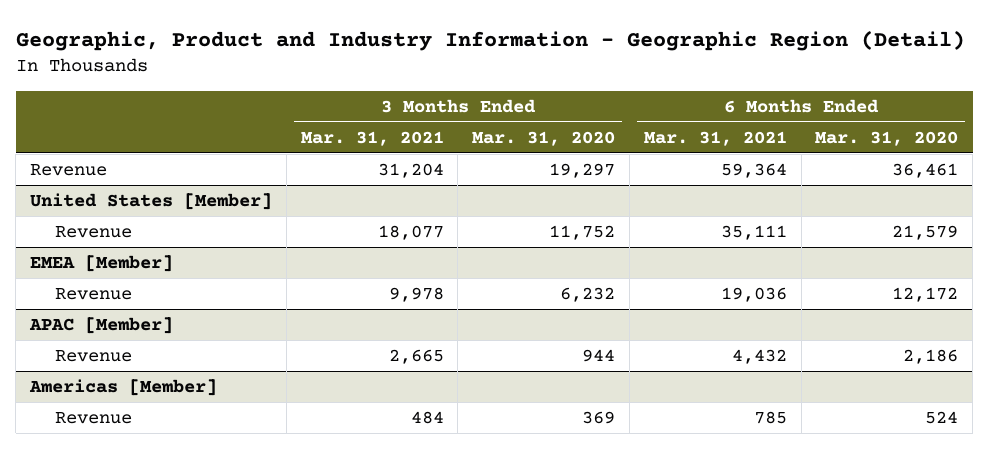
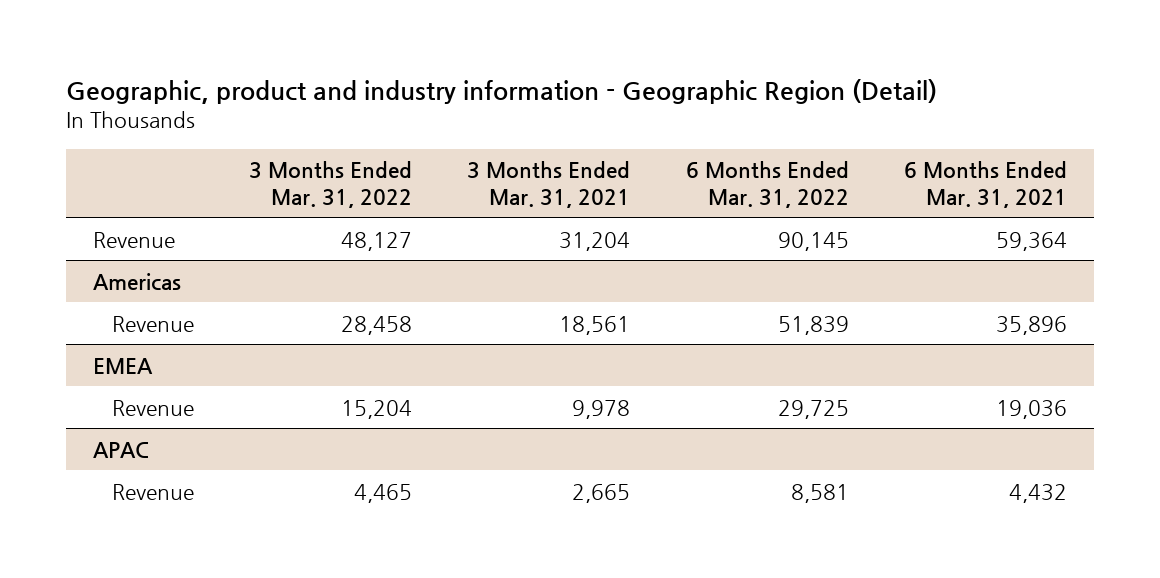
- Geographic, Product and Industry Information - Geographic Region (Detail)
+ Geographic, product and industry information - Geographic Region (Detail)
- | 3 Months Ended Mar. 31, 2021 | 3 Months Ended Mar. 31, 2020 | 6 Months Ended Mar. 31, 2021 | 6 Months Ended Mar. 31, 2020
+ | 3 Months Ended Mar. 31, 2022 | 3 Months Ended Mar. 31, 2021 | 6 Months Ended Mar. 31, 2022 | 6 Months Ended Mar. 31, 2021
- United States [Member]
- Revenue | 18,077 | 11,752 | 35,111 | 21,579
- EMEA [Member]
+ Americas
+ Revenue | 28,458 | 18,561 | 51,839 | 35,896
+ EMEA
- APAC [Member]
+ APAC
- Americas [Member]
- Revenue | 484 | 369 | 785 | 524

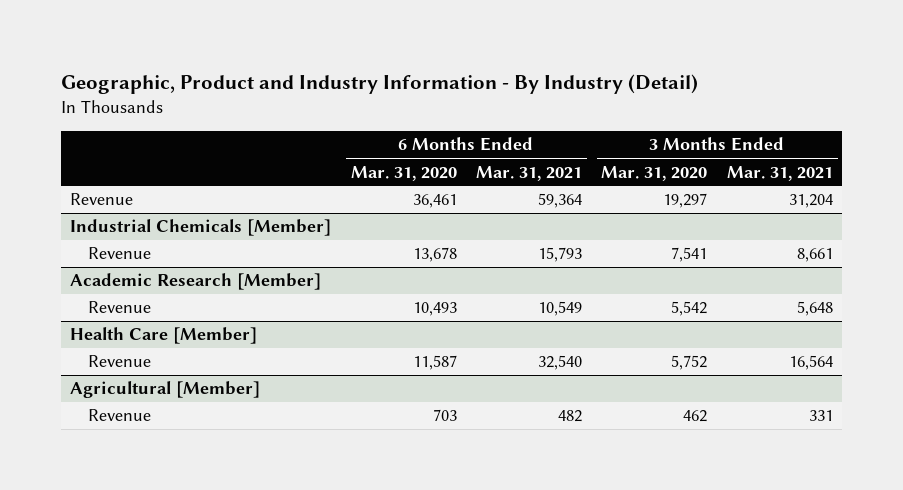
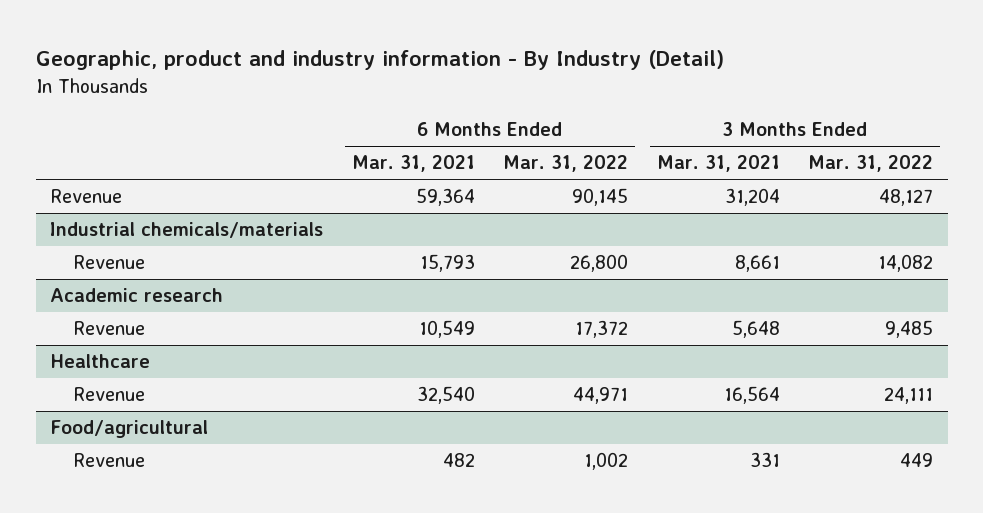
- Geographic, Product and Industry Information - By Industry (Detail)
+ Geographic, product and industry information - By Industry (Detail)
- | 6 Months Ended Mar. 31, 2020 | 6 Months Ended Mar. 31, 2021 | 3 Months Ended Mar. 31, 2020 | 3 Months Ended Mar. 31, 2021
+ | 6 Months Ended Mar. 31, 2021 | 6 Months Ended Mar. 31, 2022 | 3 Months Ended Mar. 31, 2021 | 3 Months Ended Mar. 31, 2022
- Industrial Chemicals [Member]
+ Industrial chemicals/materials
- Academic Research [Member]
+ Academic research
- Health Care [Member]
+ Healthcare
- Agricultural [Member]
+ Food/agricultural

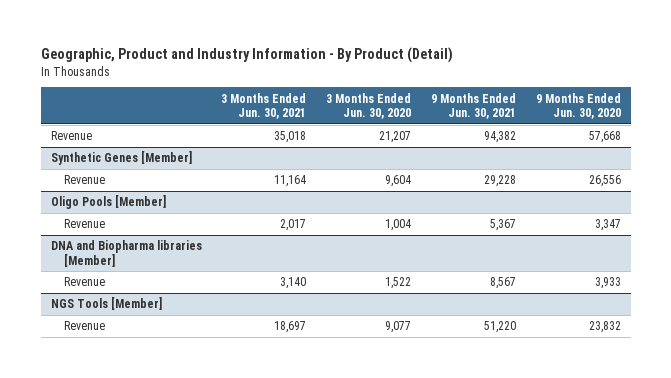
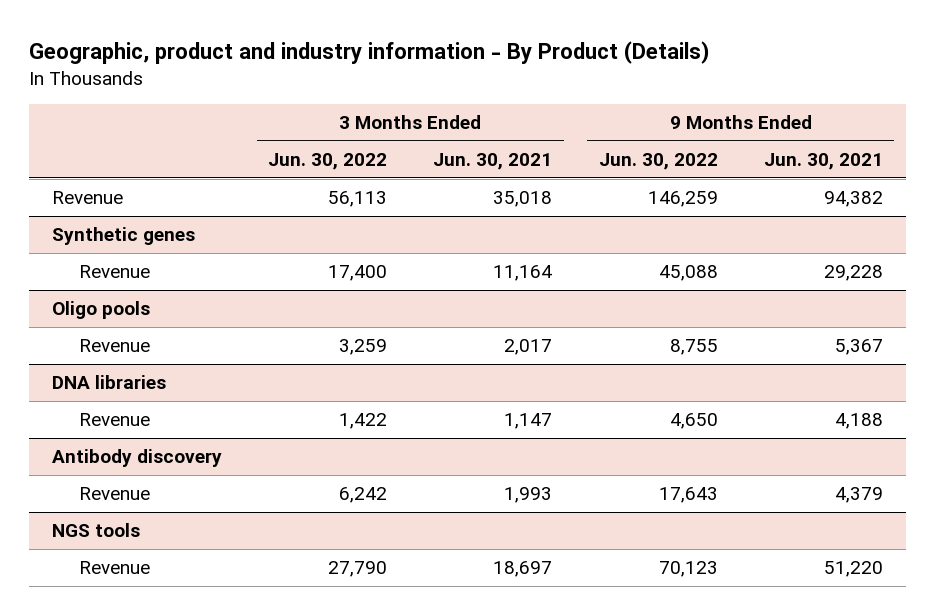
- Geographic, Product and Industry Information - By Product (Detail)
+ Geographic, product and industry information - By Product (Details)
- | 3 Months Ended Jun. 30, 2021 | 3 Months Ended Jun. 30, 2020 | 9 Months Ended Jun. 30, 2021 | 9 Months Ended Jun. 30, 2020
+ | 3 Months Ended Jun. 30, 2022 | 3 Months Ended Jun. 30, 2021 | 9 Months Ended Jun. 30, 2022 | 9 Months Ended Jun. 30, 2021
- Synthetic Genes [Member]
+ Synthetic genes
- Oligo Pools [Member]
+ Oligo pools
- DNA and Biopharma libraries [Member]
- Revenue | 3,140 | 1,522 | 8,567 | 3,933
- NGS Tools [Member]
+ DNA libraries
+ Revenue | 1,422 | 1,147 | 4,650 | 4,188
+ Antibody discovery
+ Revenue | 6,242 | 1,993 | 17,643 | 4,379
+ NGS tools

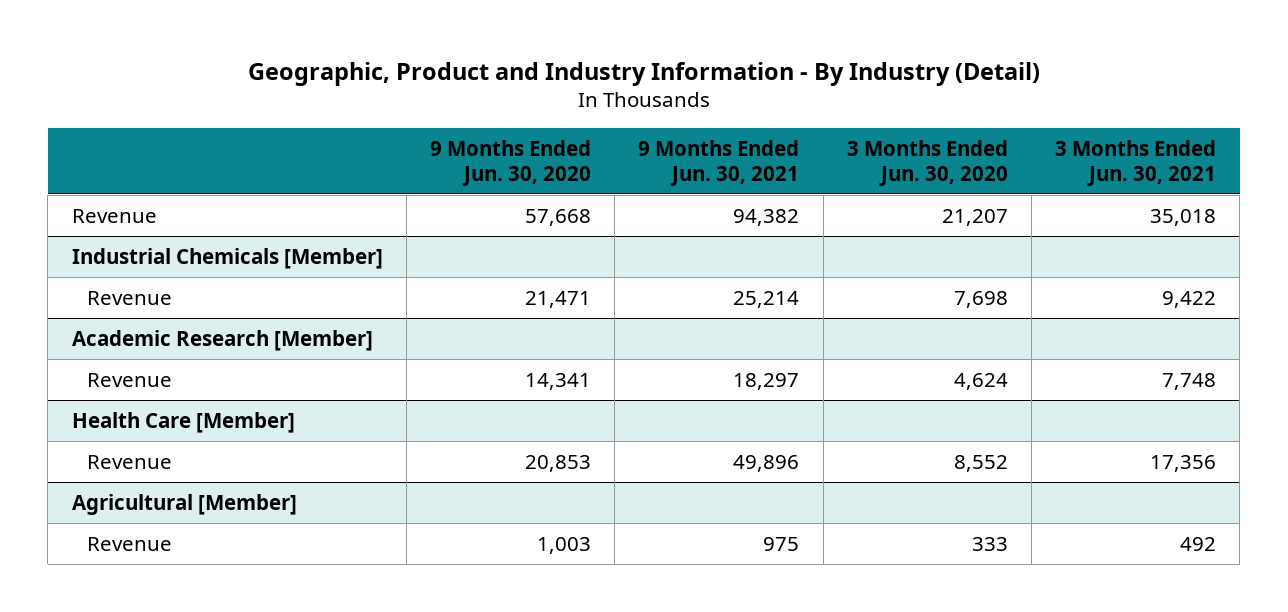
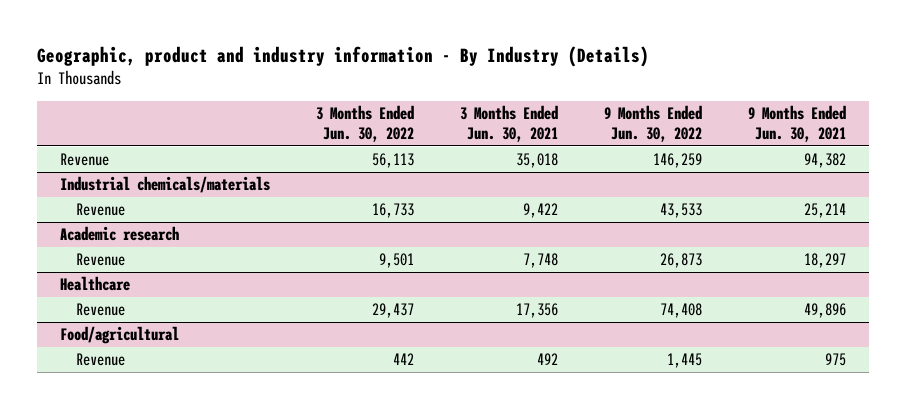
- Geographic, Product and Industry Information - By Industry (Detail)
+ Geographic, product and industry information - By Industry (Details)
- | 9 Months Ended Jun. 30, 2020 | 9 Months Ended Jun. 30, 2021 | 3 Months Ended Jun. 30, 2020 | 3 Months Ended Jun. 30, 2021
+ | 3 Months Ended Jun. 30, 2022 | 3 Months Ended Jun. 30, 2021 | 9 Months Ended Jun. 30, 2022 | 9 Months Ended Jun. 30, 2021
- Industrial Chemicals [Member]
+ Industrial chemicals/materials
- Academic Research [Member]
+ Academic research
- Health Care [Member]
+ Healthcare
- Agricultural [Member]
+ Food/agricultural

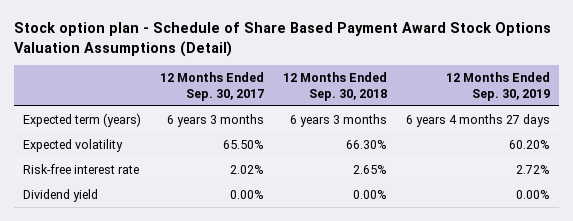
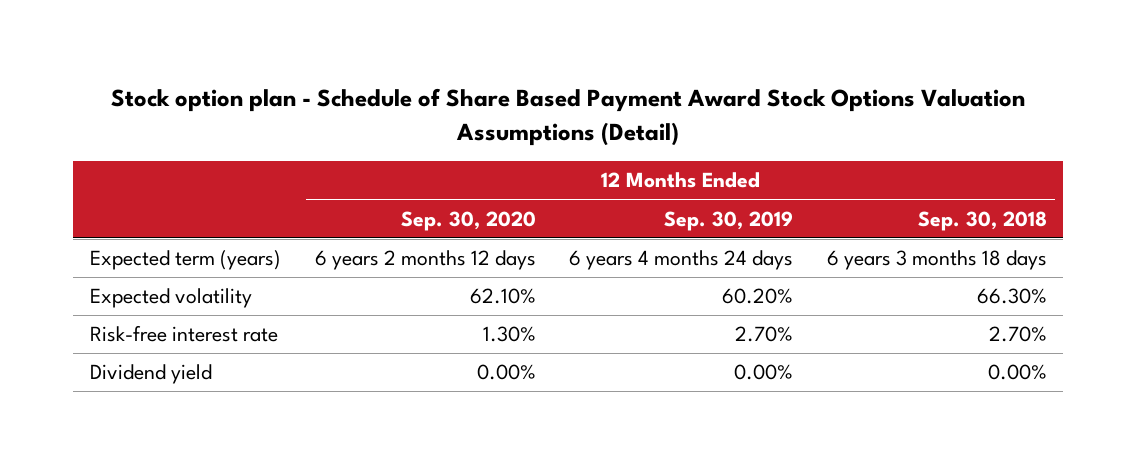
- | 12 Months Ended Sep. 30, 2017 | 12 Months Ended Sep. 30, 2018 | 12 Months Ended Sep. 30, 2019
+ | 12 Months Ended Sep. 30, 2020 | 12 Months Ended Sep. 30, 2019 | 12 Months Ended Sep. 30, 2018
- Expected term (years) | 6 years 3 months | 6 years 3 months | 6 years 4 months 27 days
+ Expected term (years) | 6 years 2 months 12 days | 6 years 4 months 24 days | 6 years 3 months 18 days
- Risk-free interest rate | 2.02% | 2.65% | 2.72%
+ Risk-free interest rate | 1.30% | 2.70% | 2.70%

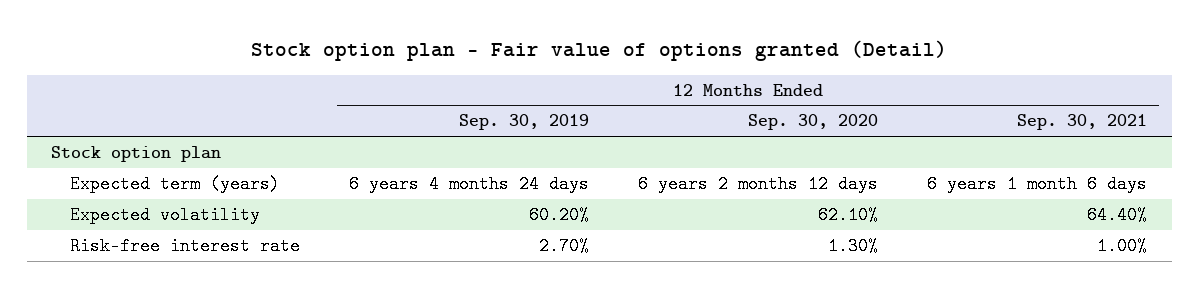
- Stock option plan - Schedule of Share Based Payment Award Stock Options Valuation Assumptions (Detail)
+ Stock option plan - Fair value of options granted (Detail)
- | 12 Months Ended Sep. 30, 2020 | 12 Months Ended Sep. 30, 2019 | 12 Months Ended Sep. 30, 2018
+ | 12 Months Ended Sep. 30, 2019 | 12 Months Ended Sep. 30, 2020 | 12 Months Ended Sep. 30, 2021
+ Stock option plan
- Dividend yield | 0.00% | 0.00% | 0.00%

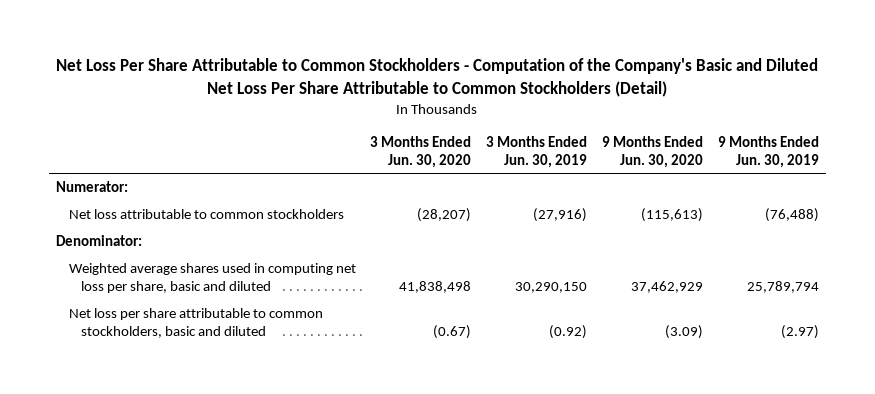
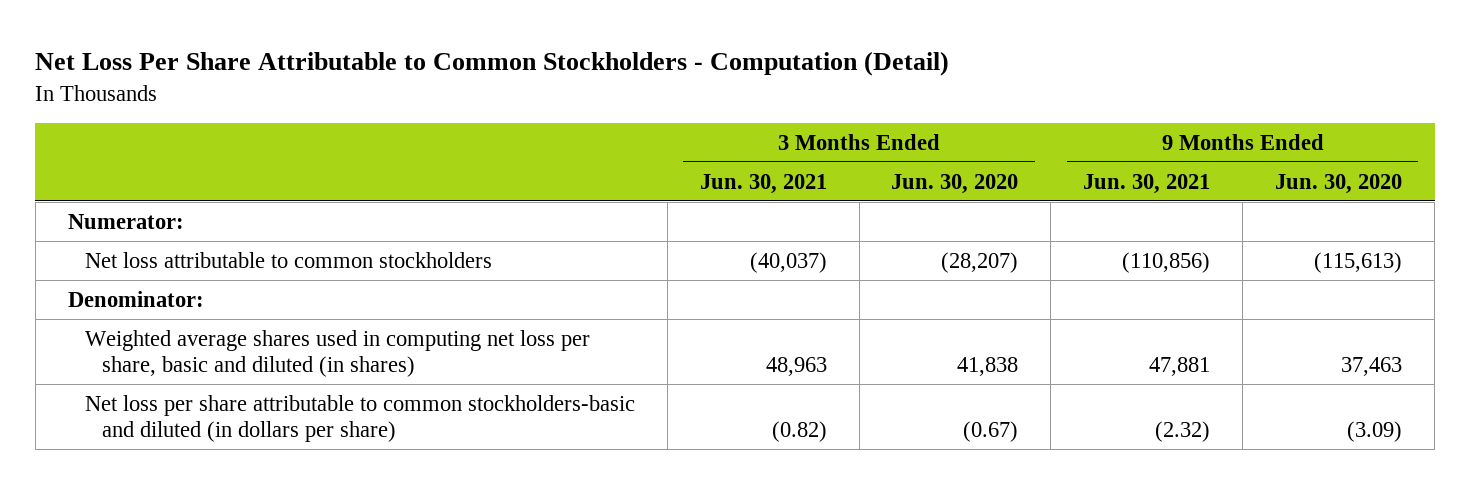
- Net Loss Per Share Attributable to Common Stockholders - Computation of the Company's Basic and Diluted Net Loss Per Share Attributable to Common Stockholders (Detail)
+ Net Loss Per Share Attributable to Common Stockholders - Computation (Detail)
- | 3 Months Ended Jun. 30, 2020 | 3 Months Ended Jun. 30, 2019 | 9 Months Ended Jun. 30, 2020 | 9 Months Ended Jun. 30, 2019
+ | 3 Months Ended Jun. 30, 2021 | 3 Months Ended Jun. 30, 2020 | 9 Months Ended Jun. 30, 2021 | 9 Months Ended Jun. 30, 2020
- Weighted average shares used in computing net loss per share, basic and diluted | 41,838,498 | 30,290,150 | 37,462,929 | 25,789,794
- Net loss per share attributable to common stockholders, basic and diluted | (0.67) | (0.92) | (3.09) | (2.97)
+ Weighted average shares used in computing net loss per share, basic and diluted (in shares) | 48,963 | 41,838 | 47,881 | 37,463
+ Net loss per share attributable to common stockholders-basic and diluted (in dollars per share) | (0.82) | (0.67) | (2.32) | (3.09)

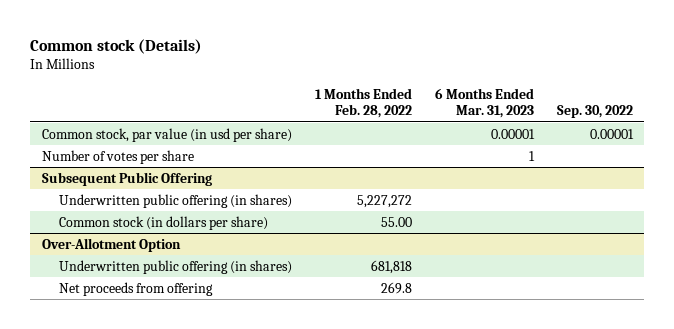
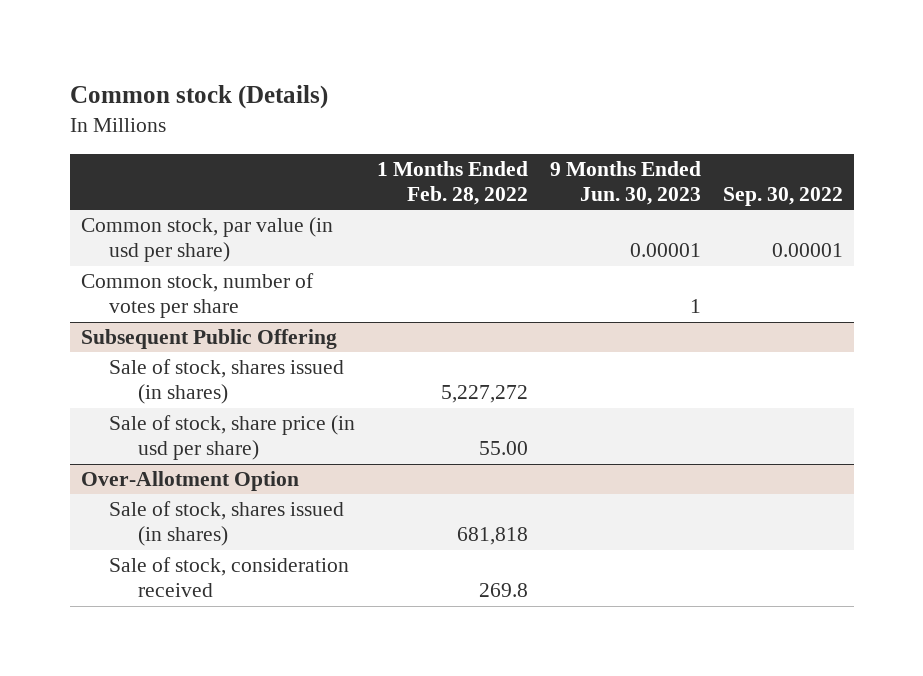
- | 1 Months Ended Feb. 28, 2022 | 6 Months Ended Mar. 31, 2023 | Sep. 30, 2022
+ | 1 Months Ended Feb. 28, 2022 | 9 Months Ended Jun. 30, 2023 | Sep. 30, 2022
- Number of votes per share | | 1 |
+ Common stock, number of votes per share | | 1 |
@ Subsequent Public Offering
- Underwritten public offering (in shares) | 5,227,272 | |
- Common stock (in dollars per share) | 55.00 | |
+ Sale of stock, shares issued (in shares) | 5,227,272 | |
+ Sale of stock, share price (in usd per share) | 55.00 | |
@ Over-Allotment Option
- Underwritten public offering (in shares) | 681,818 | |
- Net proceeds from offering | 269.8 | |
+ Sale of stock, shares issued (in shares) | 681,818 | |
+ Sale of stock, consideration received | 269.8 | |

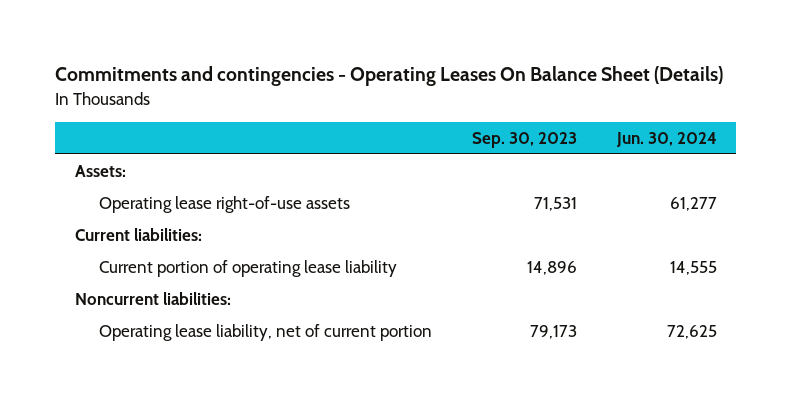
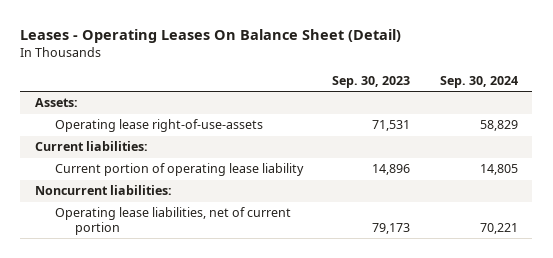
- Commitments and contingencies - Operating Leases On Balance Sheet (Details)
+ Leases - Operating Leases On Balance Sheet (Detail)
- | Sep. 30, 2023 | Jun. 30, 2024
+ | Sep. 30, 2023 | Sep. 30, 2024
- Operating lease right-of-use assets | 71,531 | 61,277
+ Operating lease right-of-use-assets | 71,531 | 58,829
- Operating lease liability, net of current portion | 79,173 | 72,625
+ Operating lease liabilities, net of current portion | 79,173 | 70,221

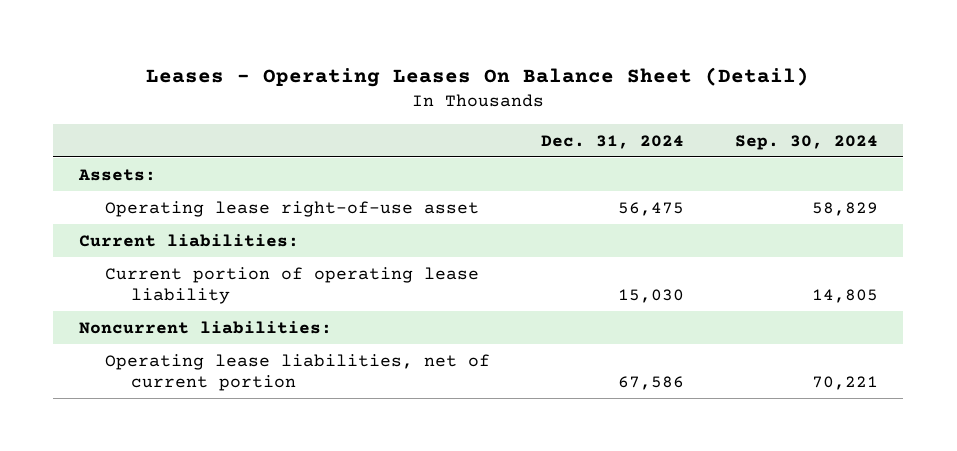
- | Sep. 30, 2023 | Sep. 30, 2024
+ | Dec. 31, 2024 | Sep. 30, 2024
- Operating lease right-of-use-assets | 71,531 | 58,829
+ Operating lease right-of-use asset | 56,475 | 58,829

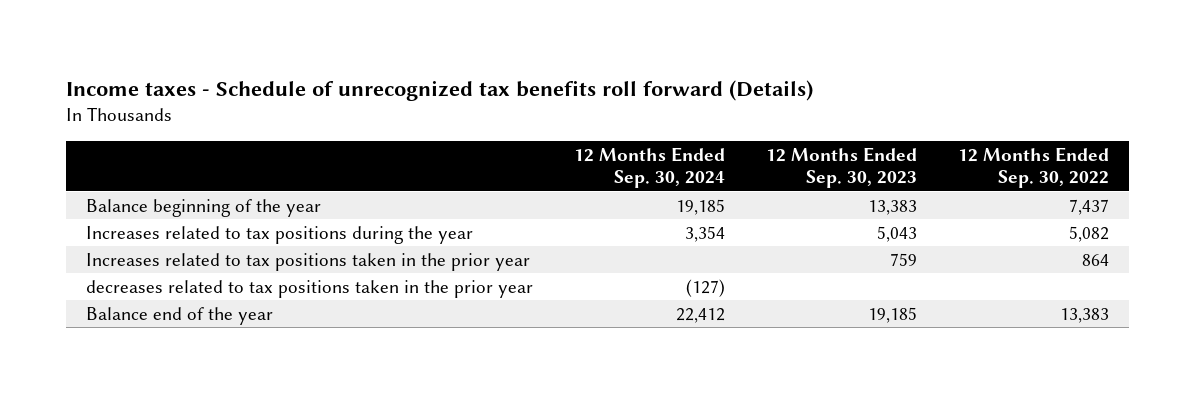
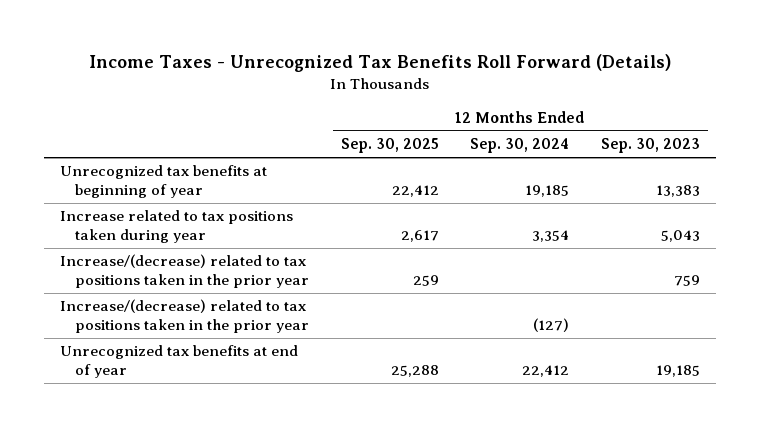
- Income taxes - Schedule of unrecognized tax benefits roll forward (Details)
+ Income Taxes - Unrecognized Tax Benefits Roll Forward (Details)
- | 12 Months Ended Sep. 30, 2024 | 12 Months Ended Sep. 30, 2023 | 12 Months Ended Sep. 30, 2022
+ | 12 Months Ended Sep. 30, 2025 | 12 Months Ended Sep. 30, 2024 | 12 Months Ended Sep. 30, 2023
- Balance beginning of the year | 19,185 | 13,383 | 7,437
- Increases related to tax positions during the year | 3,354 | 5,043 | 5,082
- Increases related to tax positions taken in the prior year | | 759 | 864
- decreases related to tax positions taken in the prior year | (127) | |
- Balance end of the year | 22,412 | 19,185 | 13,383
+ Unrecognized tax benefits at beginning of year | 22,412 | 19,185 | 13,383
+ Increase related to tax positions taken during year | 2,617 | 3,354 | 5,043
+ Increase/(decrease) related to tax positions taken in the prior year | 259 | | 759
+ Increase/(decrease) related to tax positions taken in the prior year | | (127) |
+ Unrecognized tax benefits at end of year | 25,288 | 22,412 | 19,185

